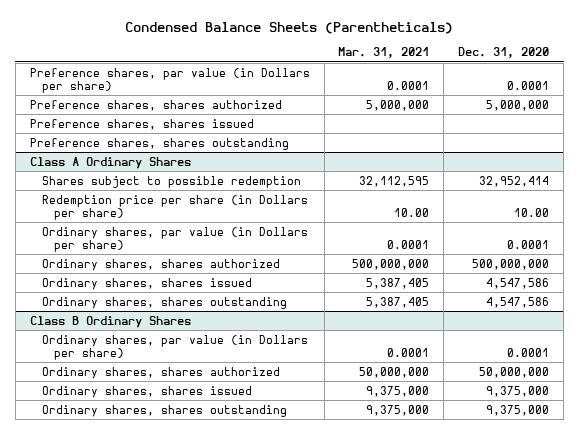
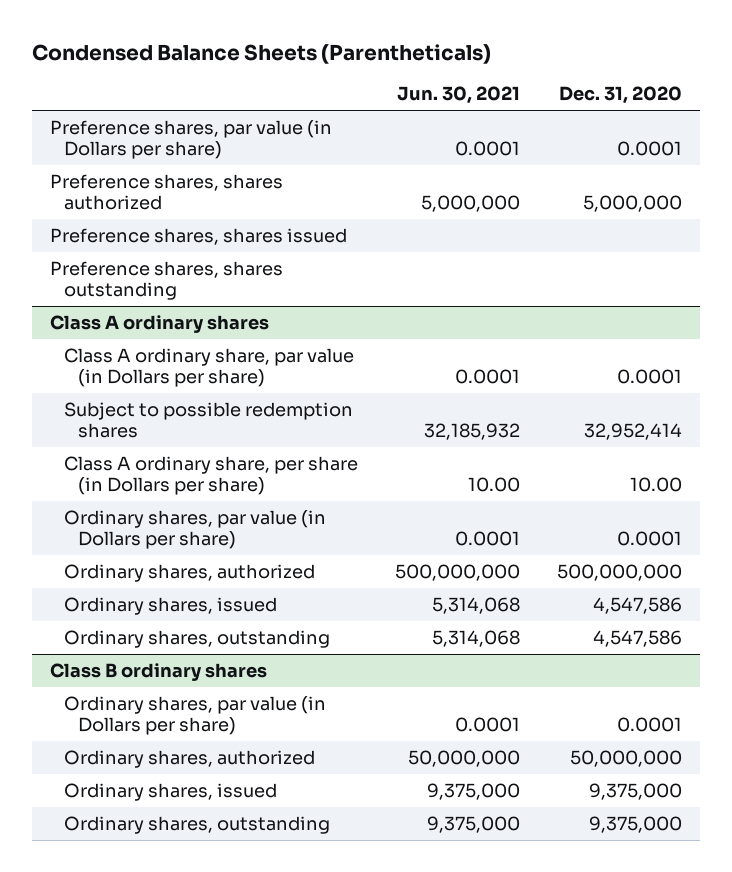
- | Mar. 31, 2021 | Dec. 31, 2020
+ | Jun. 30, 2021 | Dec. 31, 2020
- Class A Ordinary Shares
- Shares subject to possible redemption | 32,112,595 | 32,952,414
- Redemption price per share (in Dollars per share) | 10.00 | 10.00
+ Class A ordinary shares
+ Class A ordinary share, par value (in Dollars per share) | 0.0001 | 0.0001
+ Subject to possible redemption shares | 32,185,932 | 32,952,414
+ Class A ordinary share, per share (in Dollars per share) | 10.00 | 10.00
- Ordinary shares, shares authorized | 500,000,000 | 500,000,000
- Ordinary shares, shares issued | 5,387,405 | 4,547,586
- Ordinary shares, shares outstanding | 5,387,405 | 4,547,586
- Class B Ordinary Shares
+ Ordinary shares, authorized | 500,000,000 | 500,000,000
+ Ordinary shares, issued | 5,314,068 | 4,547,586
+ Ordinary shares, outstanding | 5,314,068 | 4,547,586
+ Class B ordinary shares
- Ordinary shares, shares authorized | 50,000,000 | 50,000,000
- Ordinary shares, shares issued | 9,375,000 | 9,375,000
- Ordinary shares, shares outstanding | 9,375,000 | 9,375,000
+ Ordinary shares, authorized | 50,000,000 | 50,000,000
+ Ordinary shares, issued | 9,375,000 | 9,375,000
+ Ordinary shares, outstanding | 9,375,000 | 9,375,000

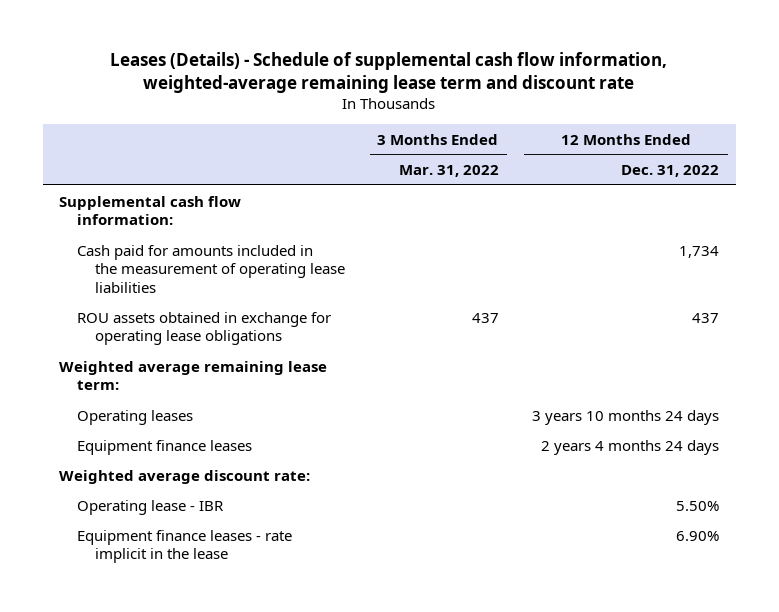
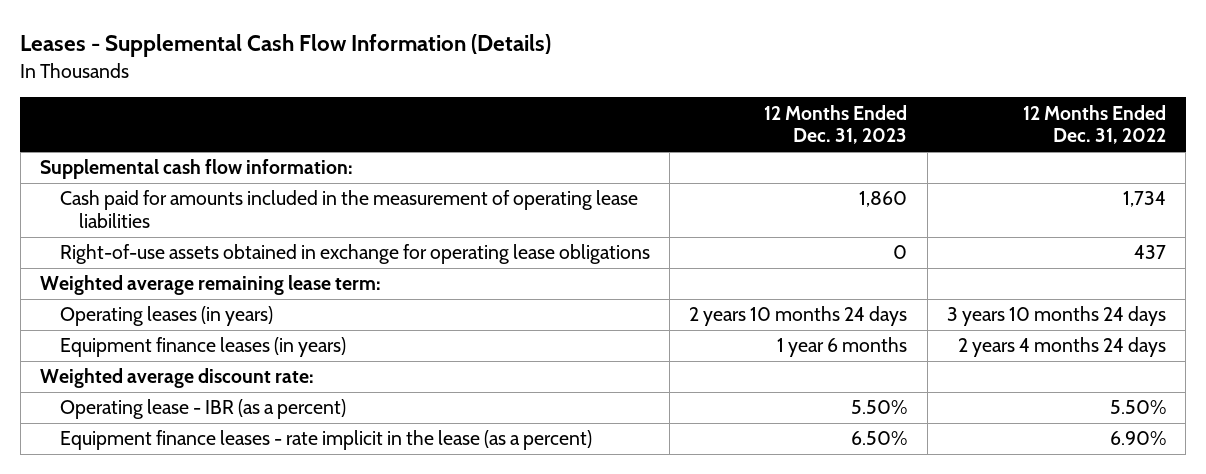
- Leases (Details) - Schedule of supplemental cash flow information, weighted-average remaining lease term and discount rate
+ Leases - Supplemental Cash Flow Information (Details)
- | 3 Months Ended Mar. 31, 2022 | 12 Months Ended Dec. 31, 2022
+ | 12 Months Ended Dec. 31, 2023 | 12 Months Ended Dec. 31, 2022
- ROU assets obtained in exchange for operating lease obligations | 437 | 437
+ Right-of-use assets obtained in exchange for operating lease obligations | 0 | 437
- Operating leases | | 3 years 10 months 24 days
- Equipment finance leases | | 2 years 4 months 24 days
+ Operating leases (in years) | 2 years 10 months 24 days | 3 years 10 months 24 days
+ Equipment finance leases (in years) | 1 year 6 months | 2 years 4 months 24 days
- Operating lease - IBR | | 5.50%
- Equipment finance leases - rate implicit in the lease | | 6.90%
+ Operating lease - IBR (as a percent) | 5.50% | 5.50%
+ Equipment finance leases - rate implicit in the lease (as a percent) | 6.50% | 6.90%

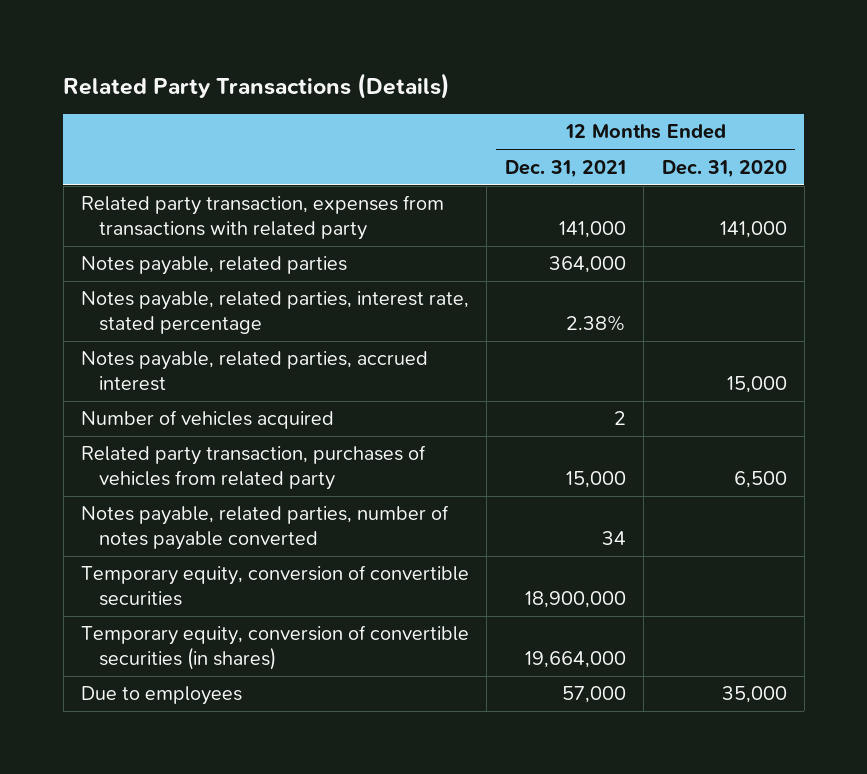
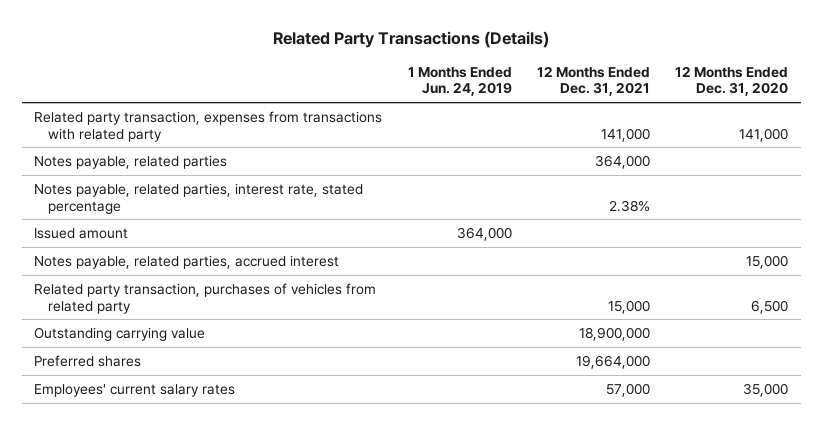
- | 12 Months Ended Dec. 31, 2021 | 12 Months Ended Dec. 31, 2020
+ | 1 Months Ended Jun. 24, 2019 | 12 Months Ended Dec. 31, 2021 | 12 Months Ended Dec. 31, 2020
+ Issued amount | 364,000 | |
- Number of vehicles acquired | 2 |
- Notes payable, related parties, number of notes payable converted | 34 |
- Temporary equity, conversion of convertible securities | 18,900,000 |
- Temporary equity, conversion of convertible securities (in shares) | 19,664,000 |
- Due to employees | 57,000 | 35,000
+ Outstanding carrying value | | 18,900,000 |
+ Preferred shares | | 19,664,000 |
+ Employees' current salary rates | | 57,000 | 35,000

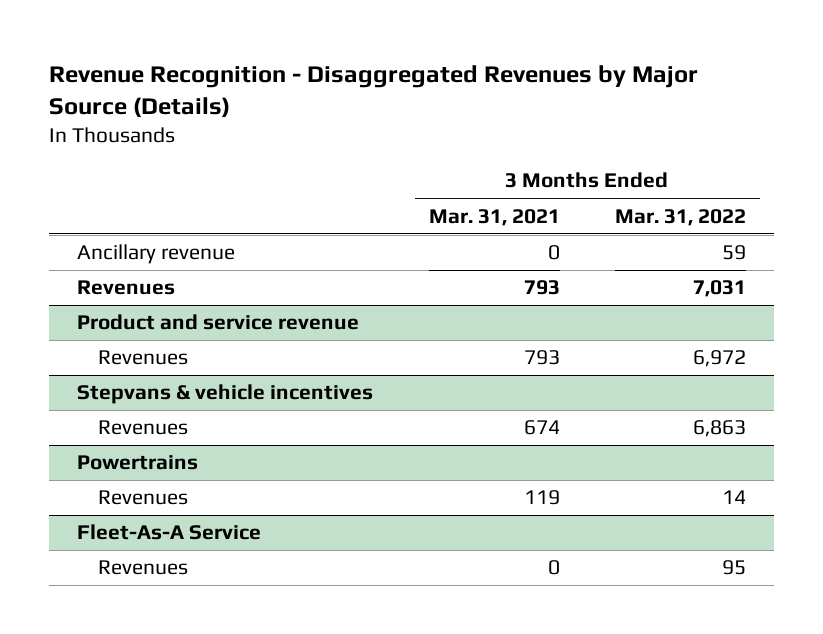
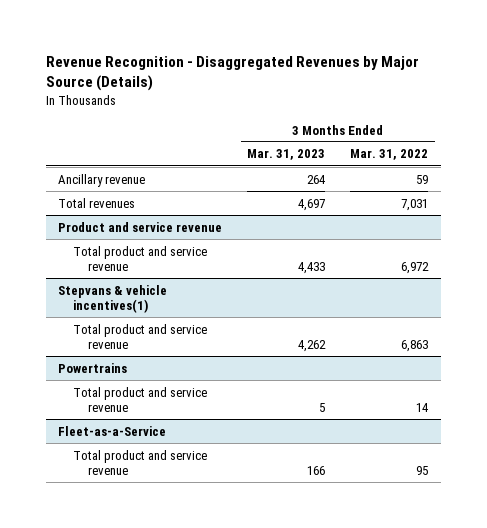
- | 3 Months Ended Mar. 31, 2021 | 3 Months Ended Mar. 31, 2022
+ | 3 Months Ended Mar. 31, 2023 | 3 Months Ended Mar. 31, 2022
- Revenues | 793 | 7,031
+ Total revenues | 4,697 | 7,031
@ Product and service revenue
- Revenues | 793 | 6,972
- Stepvans & vehicle incentives
- Revenues | 674 | 6,863
@ Product and service revenue
+ Total product and service revenue | 4,433 | 6,972
+ Stepvans & vehicle incentives(1)
+ Total product and service revenue | 4,262 | 6,863
@ Powertrains
- Revenues | 119 | 14
- Fleet-As-A Service
- Revenues | 0 | 95
@ Powertrains
+ Total product and service revenue | 5 | 14
+ Fleet-as-a-Service
+ Total product and service revenue | 166 | 95

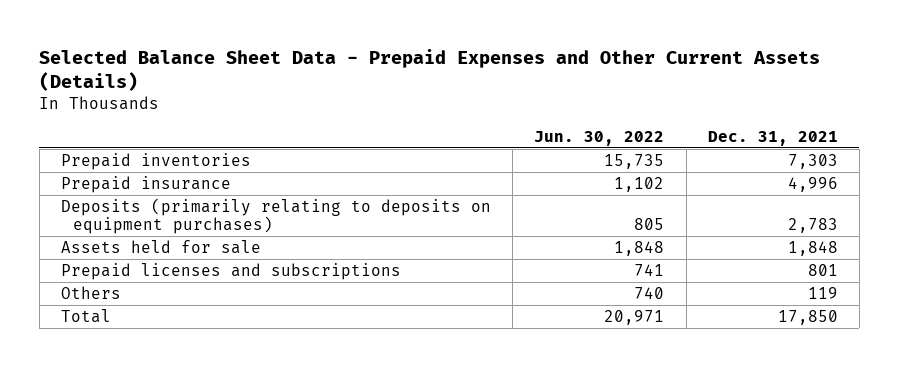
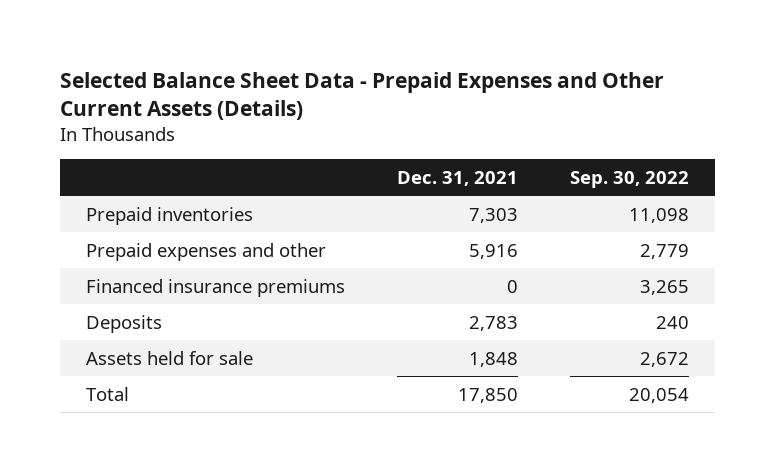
- | Jun. 30, 2022 | Dec. 31, 2021
+ | Dec. 31, 2021 | Sep. 30, 2022
- Prepaid insurance | 1,102 | 4,996
- Deposits (primarily relating to deposits on equipment purchases) | 805 | 2,783
+ Prepaid expenses and other | 5,916 | 2,779
+ Financed insurance premiums | 0 | 3,265
+ Deposits | 2,783 | 240
- Prepaid licenses and subscriptions | 741 | 801
- Others | 740 | 119

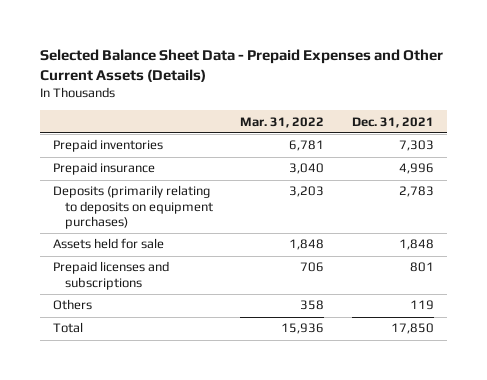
- | Dec. 31, 2021 | Sep. 30, 2022
+ | Mar. 31, 2022 | Dec. 31, 2021
- Prepaid expenses and other | 5,916 | 2,779
- Financed insurance premiums | 0 | 3,265
- Deposits | 2,783 | 240
+ Prepaid insurance | 3,040 | 4,996
+ Deposits (primarily relating to deposits on equipment purchases) | 3,203 | 2,783
+ Prepaid licenses and subscriptions | 706 | 801
+ Others | 358 | 119

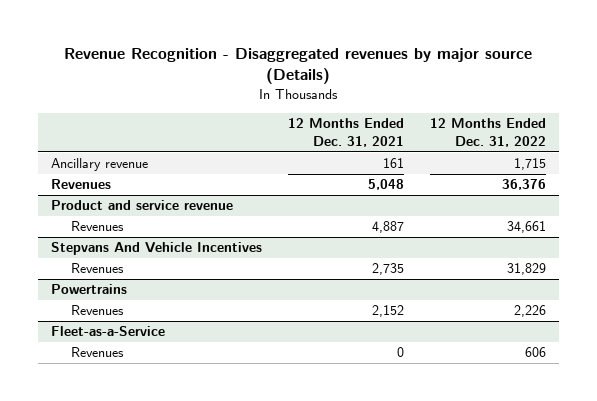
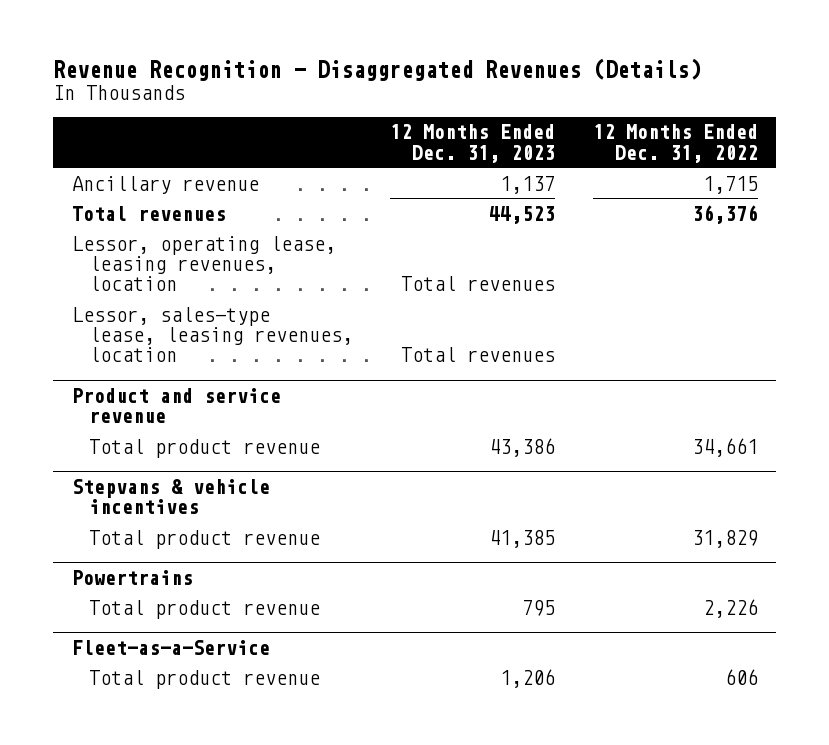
- Revenue Recognition - Disaggregated revenues by major source (Details)
+ Revenue Recognition - Disaggregated Revenues (Details)
- | 12 Months Ended Dec. 31, 2021 | 12 Months Ended Dec. 31, 2022
+ | 12 Months Ended Dec. 31, 2023 | 12 Months Ended Dec. 31, 2022
- Revenues | 5,048 | 36,376
+ Total revenues | 44,523 | 36,376
+ Lessor, operating lease, leasing revenues, location | Total revenues |
+ Lessor, sales-type lease, leasing revenues, location | Total revenues |
@ Product and service revenue
- Revenues | 4,887 | 34,661
- Stepvans And Vehicle Incentives
- Revenues | 2,735 | 31,829
@ Product and service revenue
+ Total product revenue | 43,386 | 34,661
+ Stepvans & vehicle incentives
+ Total product revenue | 41,385 | 31,829
@ Powertrains
- Revenues | 2,152 | 2,226
+ Total product revenue | 795 | 2,226
@ Fleet-as-a-Service
- Revenues | 0 | 606
+ Total product revenue | 1,206 | 606

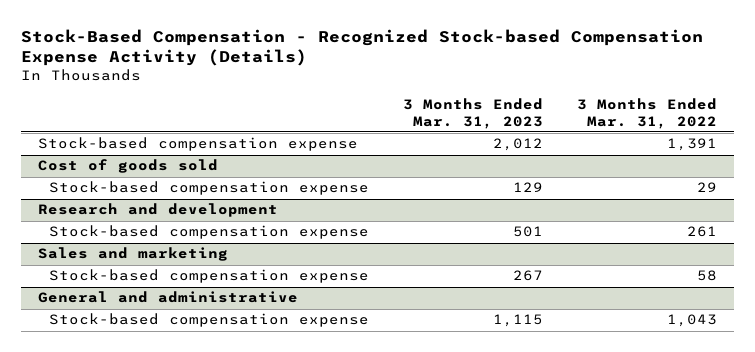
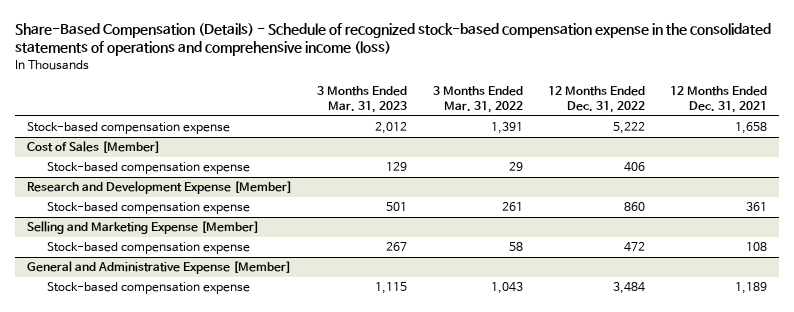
- Stock-Based Compensation - Recognized Stock-based Compensation Expense Activity (Details)
+ Share-Based Compensation (Details) - Schedule of recognized stock-based compensation expense in the consolidated statements of operations and comprehensive income (loss)
- | 3 Months Ended Mar. 31, 2023 | 3 Months Ended Mar. 31, 2022
+ | 3 Months Ended Mar. 31, 2023 | 3 Months Ended Mar. 31, 2022 | 12 Months Ended Dec. 31, 2022 | 12 Months Ended Dec. 31, 2021
- Cost of goods sold
+ Cost of Sales [Member]
- Research and development
+ Research and Development Expense [Member]
- Sales and marketing
+ Selling and Marketing Expense [Member]
- General and administrative
+ General and Administrative Expense [Member]

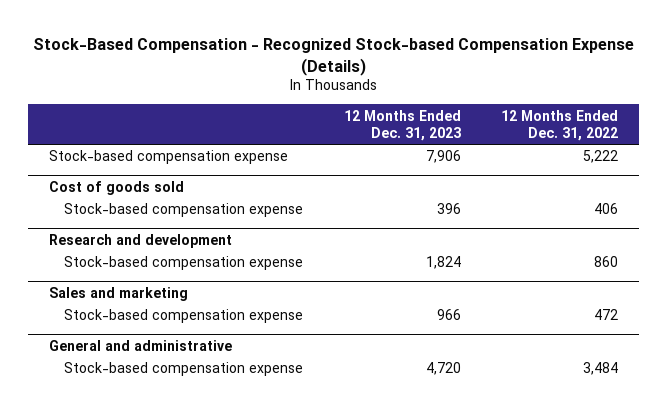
- Share-Based Compensation (Details) - Schedule of recognized stock-based compensation expense in the consolidated statements of operations and comprehensive income (loss)
+ Stock-Based Compensation - Recognized Stock-based Compensation Expense (Details)
- | 3 Months Ended Mar. 31, 2023 | 3 Months Ended Mar. 31, 2022 | 12 Months Ended Dec. 31, 2022 | 12 Months Ended Dec. 31, 2021
+ | 12 Months Ended Dec. 31, 2023 | 12 Months Ended Dec. 31, 2022
- Cost of Sales [Member]
+ Cost of goods sold
- Research and Development Expense [Member]
+ Research and development
- Selling and Marketing Expense [Member]
+ Sales and marketing
- General and Administrative Expense [Member]
+ General and administrative

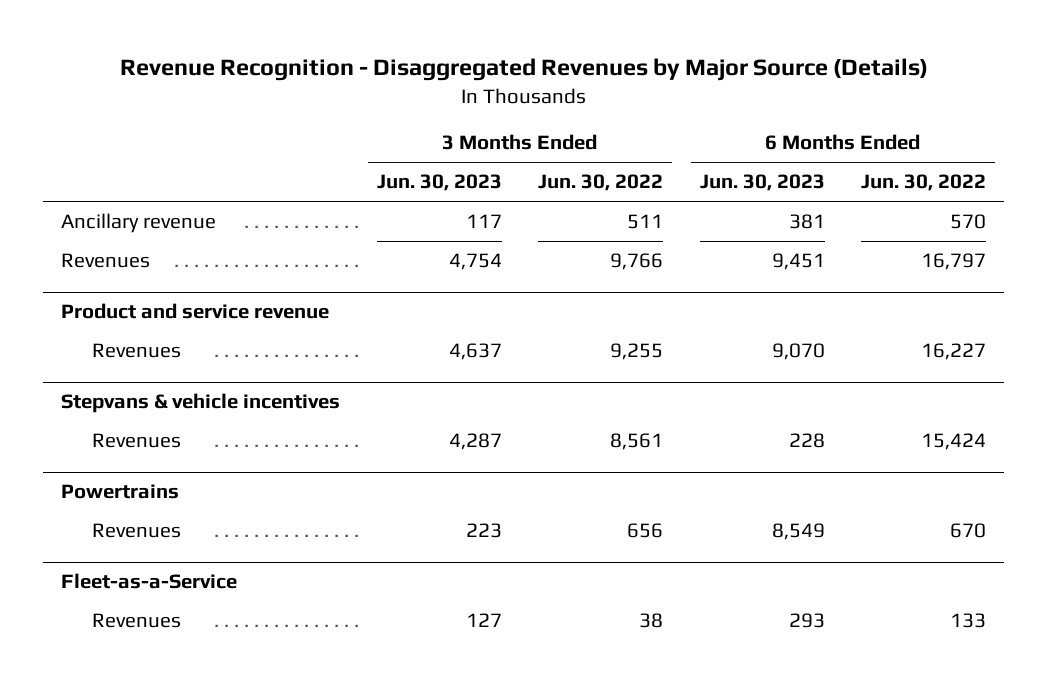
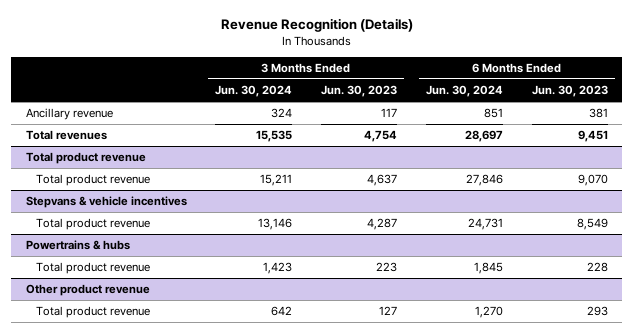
- Revenue Recognition - Disaggregated Revenues by Major Source (Details)
+ Revenue Recognition (Details)
- | 3 Months Ended Jun. 30, 2023 | 3 Months Ended Jun. 30, 2022 | 6 Months Ended Jun. 30, 2023 | 6 Months Ended Jun. 30, 2022
+ | 3 Months Ended Jun. 30, 2024 | 3 Months Ended Jun. 30, 2023 | 6 Months Ended Jun. 30, 2024 | 6 Months Ended Jun. 30, 2023
- Revenues | 4,754 | 9,766 | 9,451 | 16,797
- Product and service revenue
- Revenues | 4,637 | 9,255 | 9,070 | 16,227
+ Total revenues | 15,535 | 4,754 | 28,697 | 9,451
+ Total product revenue
+ Total product revenue | 15,211 | 4,637 | 27,846 | 9,070
@ Stepvans & vehicle incentives
- Revenues | 4,287 | 8,561 | 228 | 15,424
- Powertrains
- Revenues | 223 | 656 | 8,549 | 670
- Fleet-as-a-Service
- Revenues | 127 | 38 | 293 | 133
@ Stepvans & vehicle incentives
+ Total product revenue | 13,146 | 4,287 | 24,731 | 8,549
+ Powertrains & hubs
+ Total product revenue | 1,423 | 223 | 1,845 | 228
+ Other product revenue
+ Total product revenue | 642 | 127 | 1,270 | 293

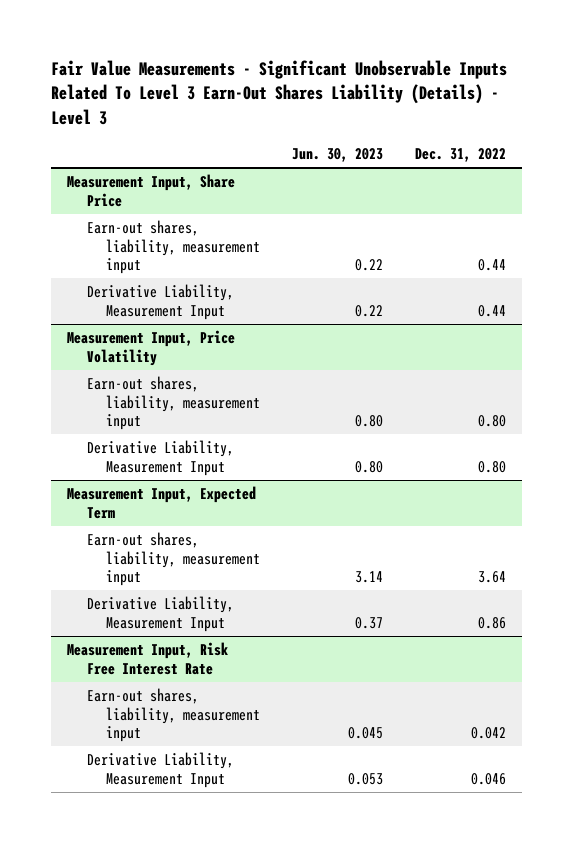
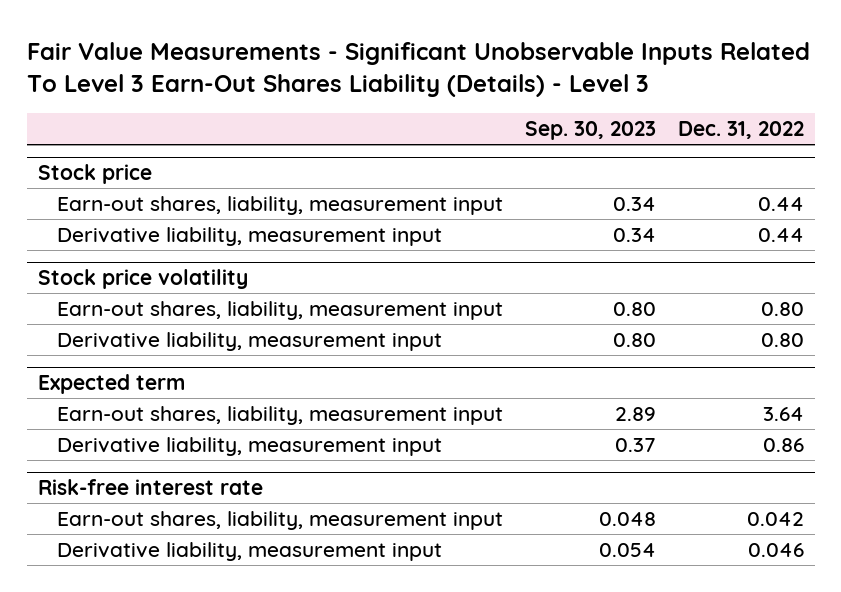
- | Jun. 30, 2023 | Dec. 31, 2022
+ | Sep. 30, 2023 | Dec. 31, 2022
- Measurement Input, Share Price
+ Stock price
- Derivative Liability, Measurement Input | 0.22 | 0.44
- Measurement Input, Price Volatility
+ Derivative liability, measurement input | 0.34 | 0.44
+ Stock price volatility
- Derivative Liability, Measurement Input | 0.80 | 0.80
- Measurement Input, Expected Term
+ Derivative liability, measurement input | 0.80 | 0.80
+ Expected term
- Derivative Liability, Measurement Input | 0.37 | 0.86
- Measurement Input, Risk Free Interest Rate
+ Derivative liability, measurement input | 0.37 | 0.86
+ Risk-free interest rate
- Derivative Liability, Measurement Input | 0.053 | 0.046
+ Derivative liability, measurement input | 0.054 | 0.046

